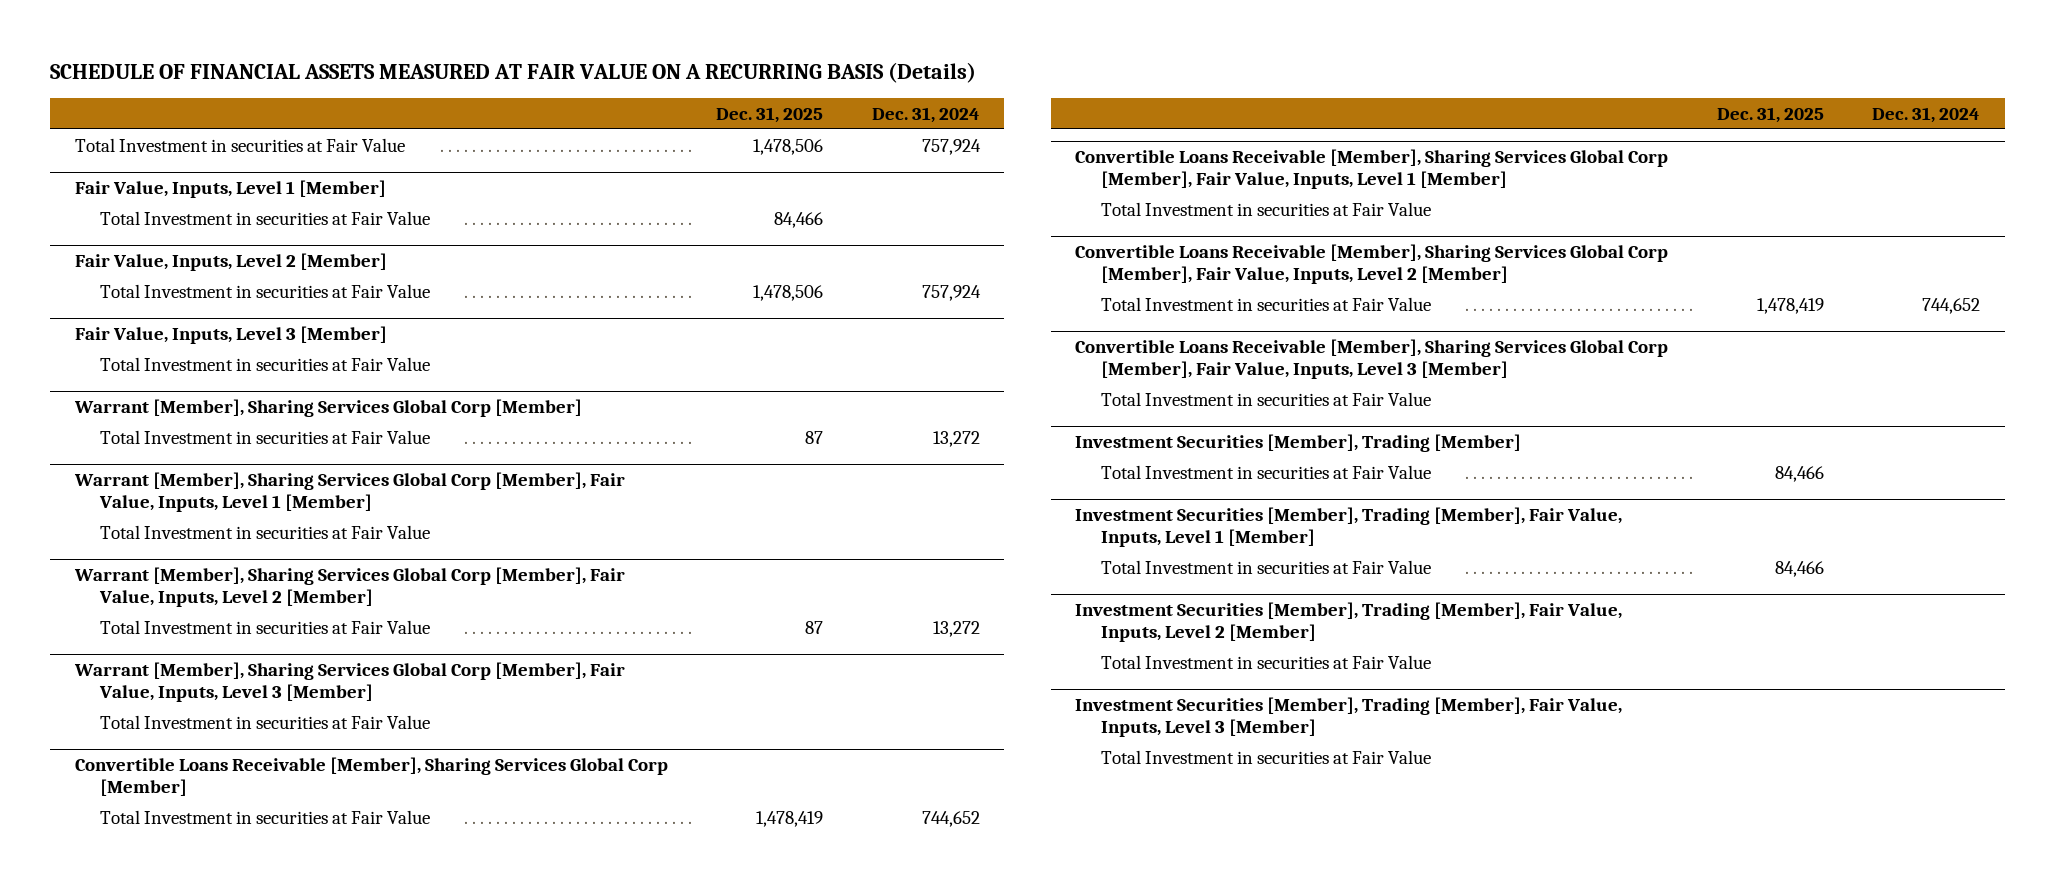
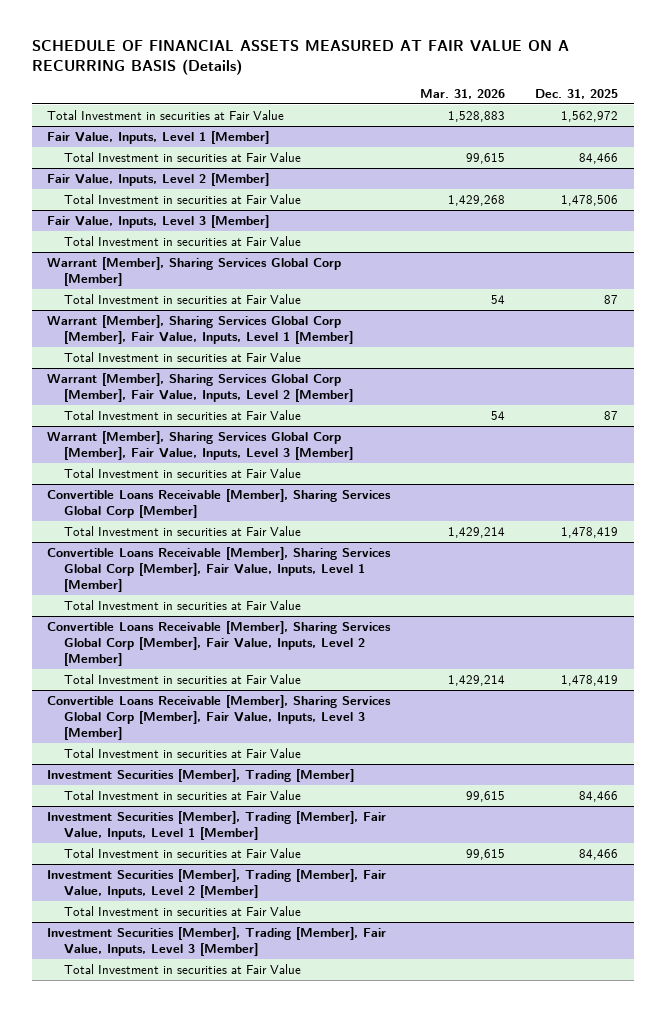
- | Dec. 31, 2025 | Dec. 31, 2024
+ | Mar. 31, 2026 | Dec. 31, 2025
- Total Investment in securities at Fair Value | 1,478,506 | 757,924
+ Total Investment in securities at Fair Value | 1,528,883 | 1,562,972

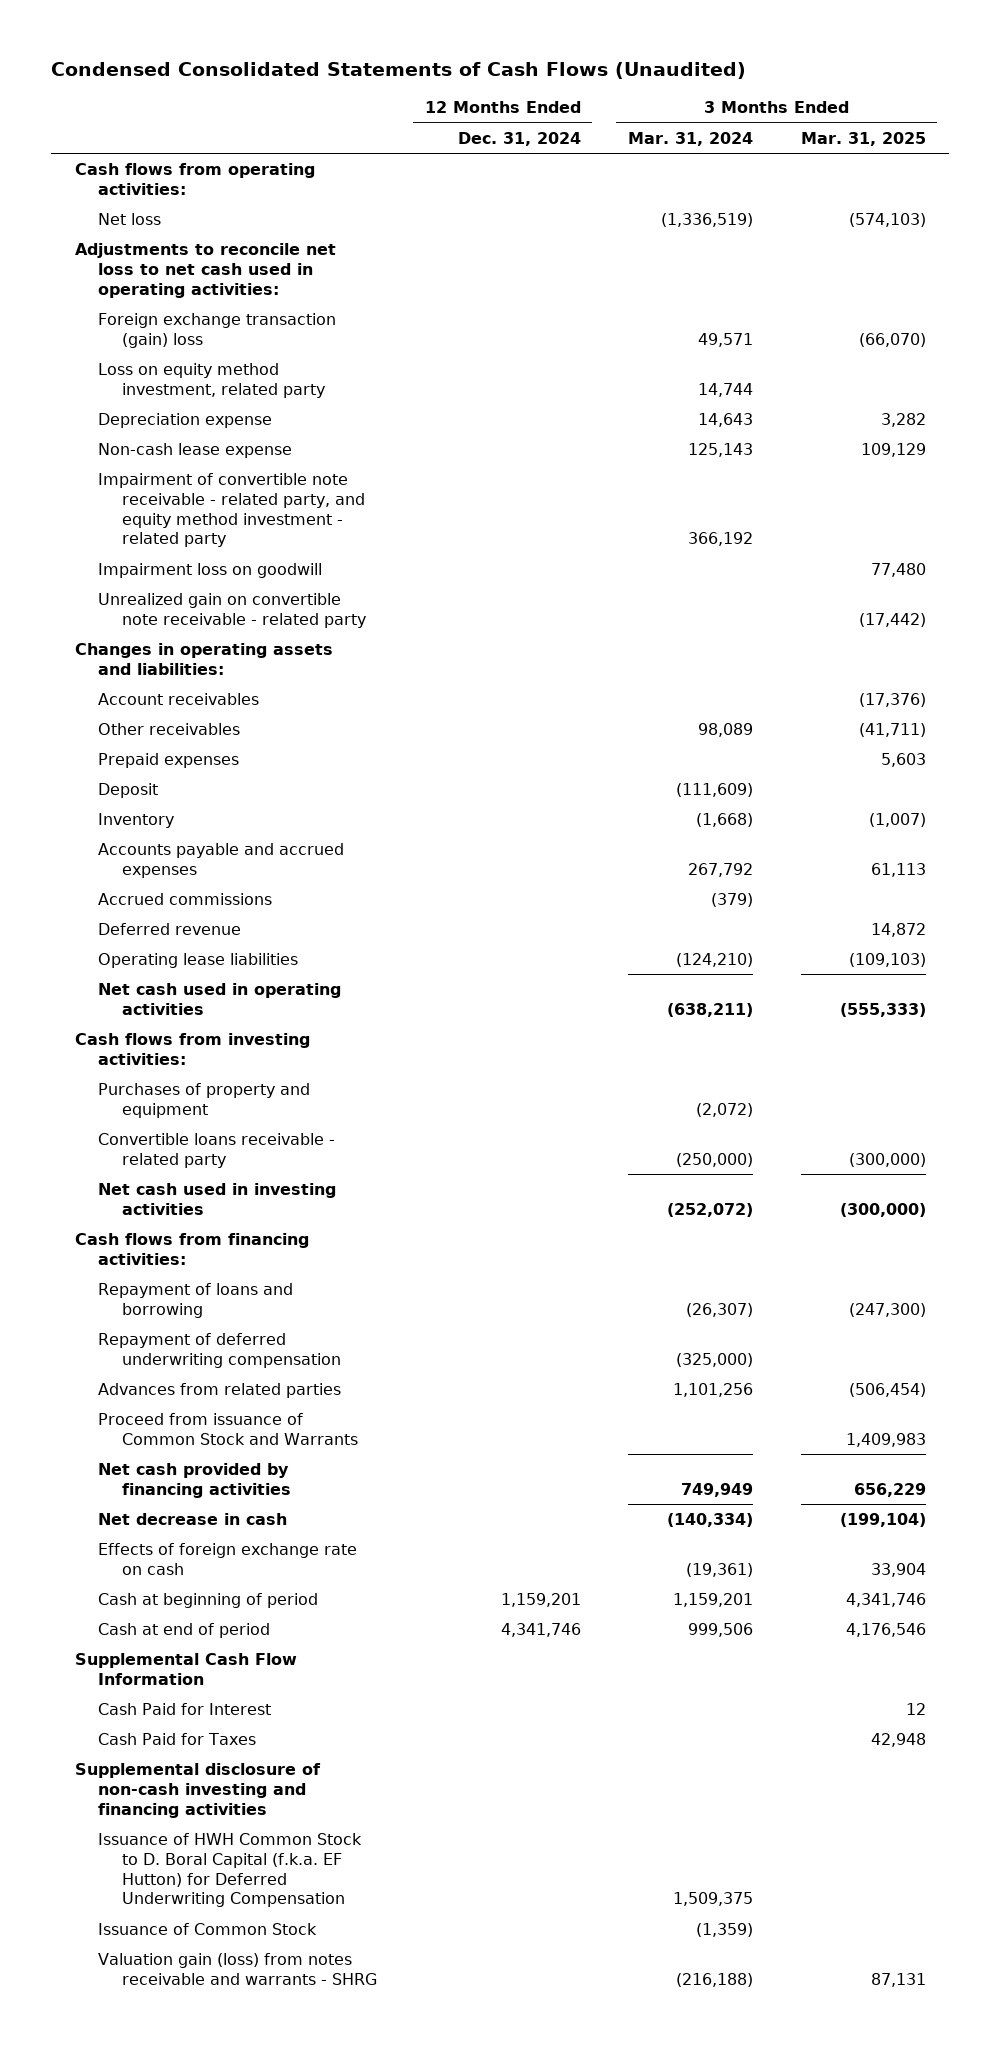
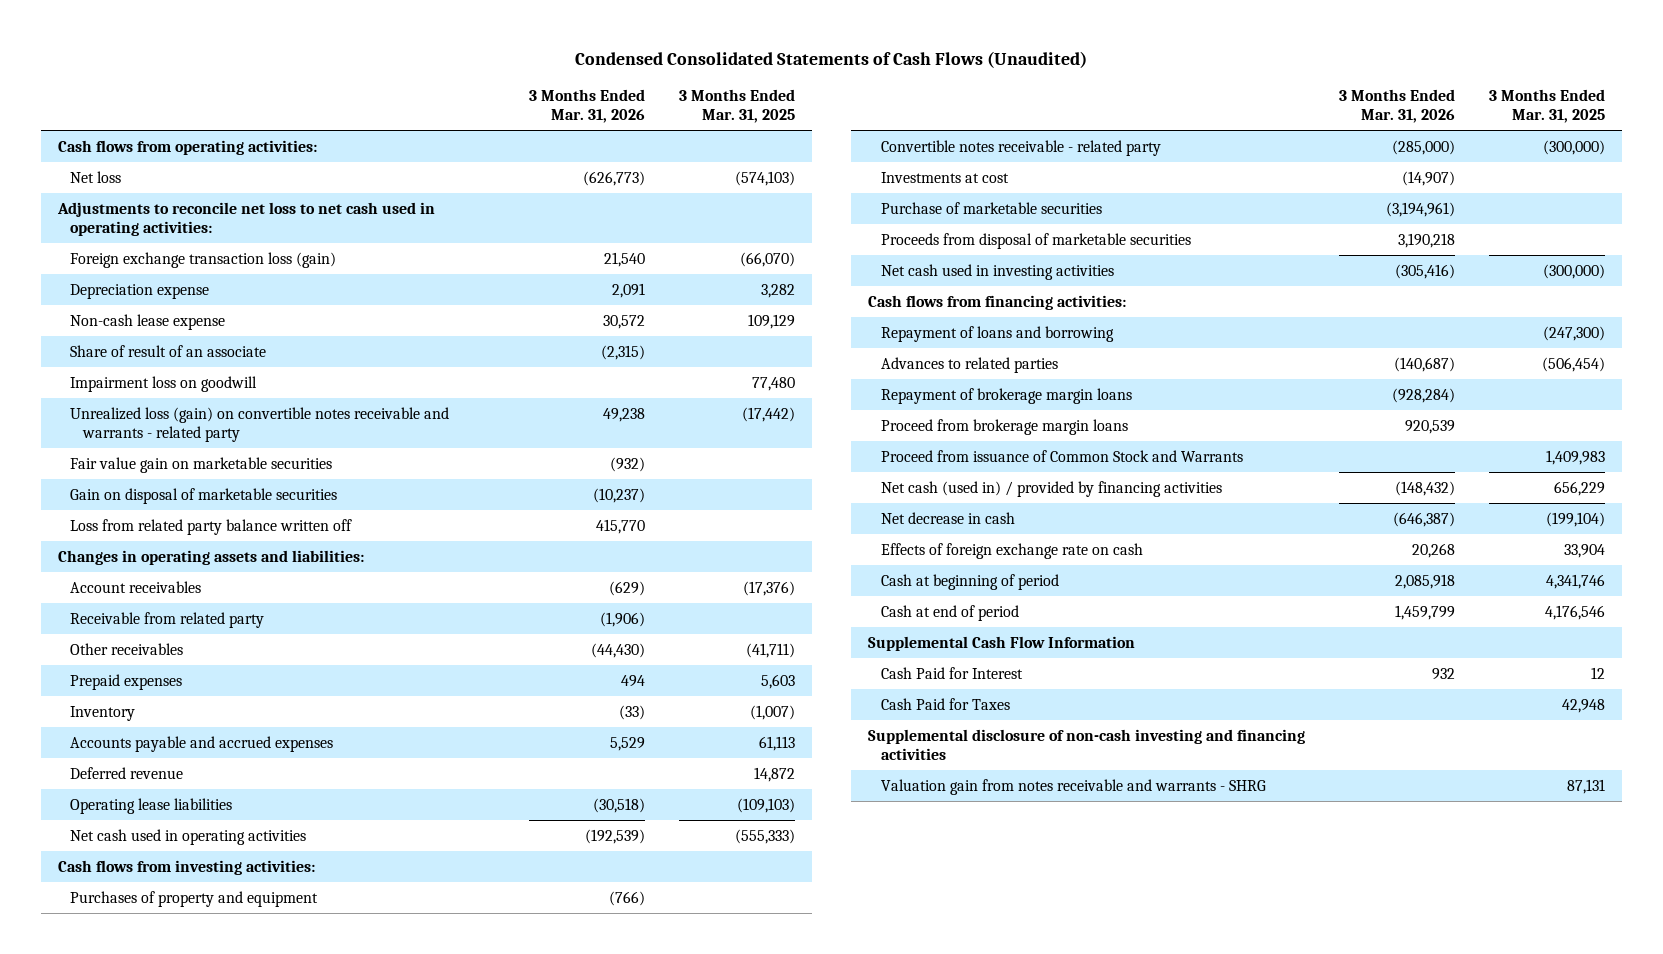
- | 12 Months Ended Dec. 31, 2024 | 3 Months Ended Mar. 31, 2024 | 3 Months Ended Mar. 31, 2025
+ | 3 Months Ended Mar. 31, 2026 | 3 Months Ended Mar. 31, 2025
- Foreign exchange transaction (gain) loss | | 49,571 | (66,070)
- Loss on equity method investment, related party | | 14,744 |
+ Foreign exchange transaction loss (gain) | 21,540 | (66,070)
- Impairment of convertible note receivable - related party, and equity method investment - related party | | 366,192 |
+ Share of result of an associate | (2,315) |
- Unrealized gain on convertible note receivable - related party | | | (17,442)
+ Unrealized loss (gain) on convertible notes receivable and warrants - related party | 49,238 | (17,442)
+ Fair value gain on marketable securities | (932) |
+ Gain on disposal of marketable securities | (10,237) |
+ Loss from related party balance written off | 415,770 |
+ Receivable from related party | (1,906) |
- Deposit | | (111,609) |
- Accrued commissions | | (379) |
- Convertible loans receivable - related party | | (250,000) | (300,000)
+ Convertible notes receivable - related party | (285,000) | (300,000)
+ Investments at cost | (14,907) |
+ Purchase of marketable securities | (3,194,961) |
+ Proceeds from disposal of marketable securities | 3,190,218 |
- Repayment of deferred underwriting compensation | | (325,000) |
- Advances from related parties | | 1,101,256 | (506,454)
+ Advances to related parties | (140,687) | (506,454)
+ Repayment of brokerage margin loans | (928,284) |
+ Proceed from brokerage margin loans | 920,539 |
- Net cash provided by financing activities | | 749,949 | 656,229
+ Net cash (used in) / provided by financing activities | (148,432) | 656,229
- Issuance of HWH Common Stock to D. Boral Capital (f.k.a. EF Hutton) for Deferred Underwriting Compensation | | 1,509,375 |
- Issuance of Common Stock | | (1,359) |
- Valuation gain (loss) from notes receivable and warrants - SHRG | | (216,188) | 87,131
+ Valuation gain from notes receivable and warrants - SHRG | | 87,131

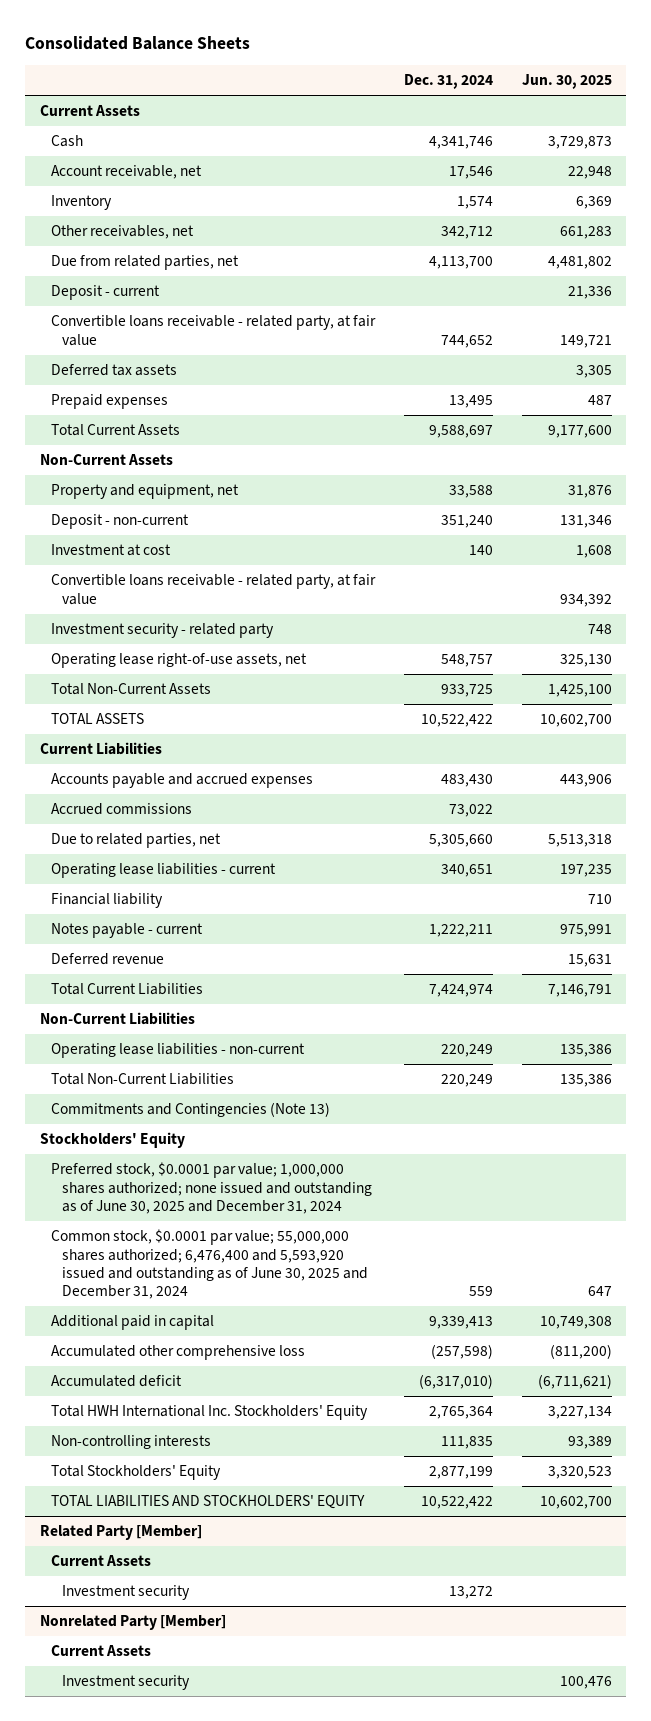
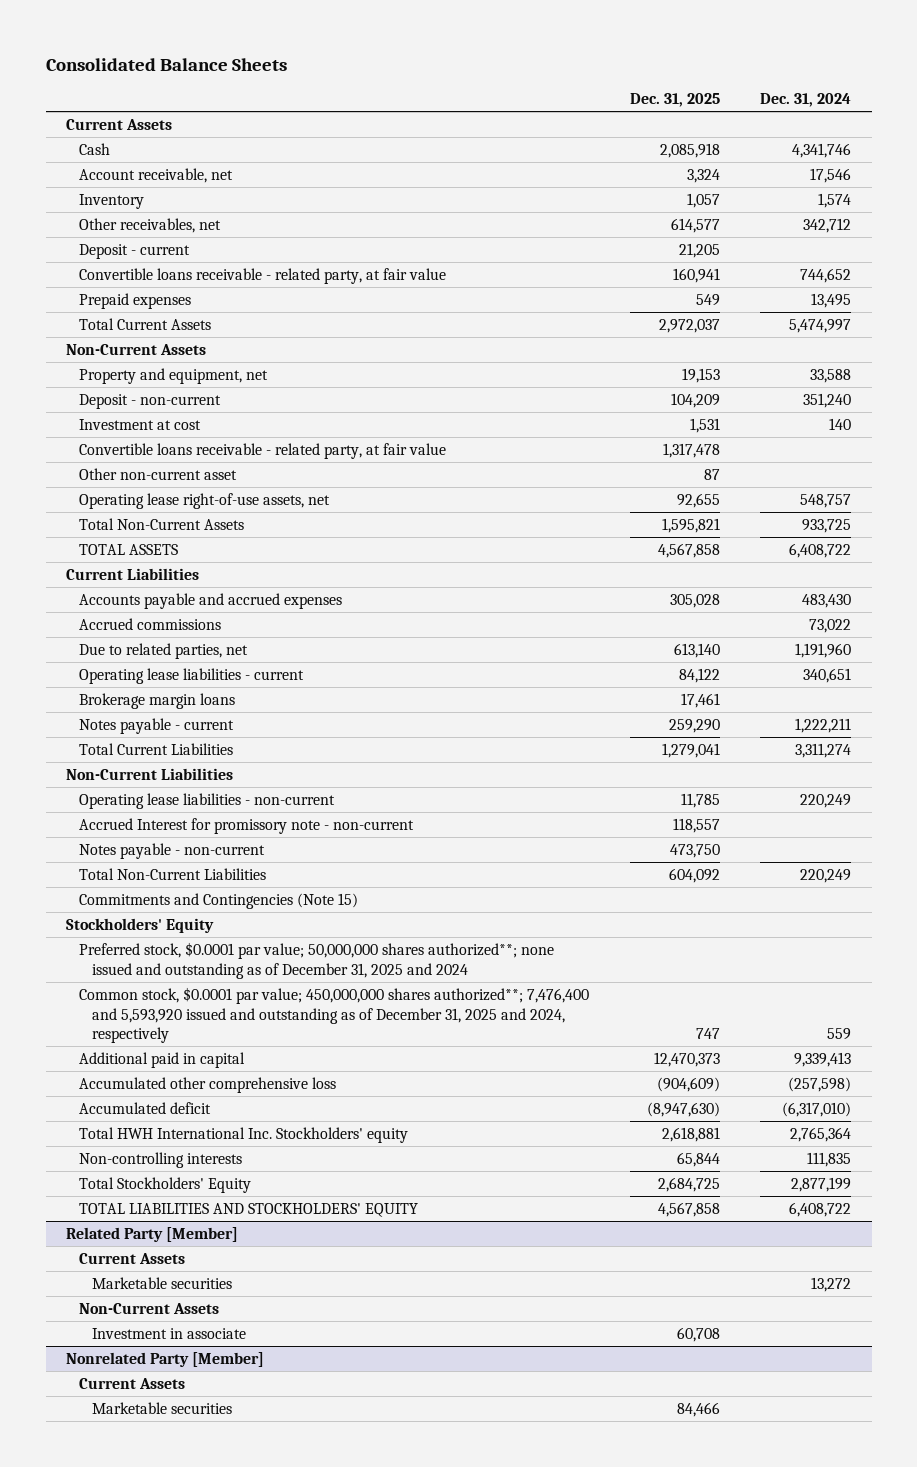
- | Dec. 31, 2024 | Jun. 30, 2025
+ | Dec. 31, 2025 | Dec. 31, 2024
- Due from related parties, net | 4,113,700 | 4,481,802
- Deferred tax assets | | 3,305
- Total Current Assets | 9,588,697 | 9,177,600
+ Total Current Assets | 2,972,037 | 5,474,997
- Investment security - related party | | 748
+ Other non-current asset | 87 |
- TOTAL ASSETS | 10,522,422 | 10,602,700
+ TOTAL ASSETS | 4,567,858 | 6,408,722
- Due to related parties, net | 5,305,660 | 5,513,318
+ Due to related parties, net | 613,140 | 1,191,960
- Financial liability | | 710
+ Brokerage margin loans | 17,461 |
- Deferred revenue | | 15,631
- Total Current Liabilities | 7,424,974 | 7,146,791
+ Total Current Liabilities | 1,279,041 | 3,311,274
+ Accrued Interest for promissory note - non-current | 118,557 |
+ Notes payable - non-current | 473,750 |
- Commitments and Contingencies (Note 13)
+ Commitments and Contingencies (Note 15)
- Preferred stock, $0.0001 par value; 1,000,000 shares authorized; none issued and outstanding as of June 30, 2025 and December 31, 2024
- Common stock, $0.0001 par value; 55,000,000 shares authorized; 6,476,400 and 5,593,920 issued and outstanding as of June 30, 2025 and December 31, 2024 | 559 | 647
+ Preferred stock, $0.0001 par value; 50,000,000 shares authorized**; none issued and outstanding as of December 31, 2025 and 2024
+ Common stock, $0.0001 par value; 450,000,000 shares authorized**; 7,476,400 and 5,593,920 issued and outstanding as of December 31, 2025 and 2024, respectively | 747 | 559
- Total HWH International Inc. Stockholders' Equity | 2,765,364 | 3,227,134
+ Total HWH International Inc. Stockholders' equity | 2,618,881 | 2,765,364
- TOTAL LIABILITIES AND STOCKHOLDERS' EQUITY | 10,522,422 | 10,602,700
+ TOTAL LIABILITIES AND STOCKHOLDERS' EQUITY | 4,567,858 | 6,408,722
@ Related Party [Member]
- Investment security | 13,272 |
+ Marketable securities | | 13,272
+ Non-Current Assets
+ Investment in associate | 60,708 |
@ Nonrelated Party [Member]
- Investment security | | 100,476
+ Marketable securities | 84,466 |

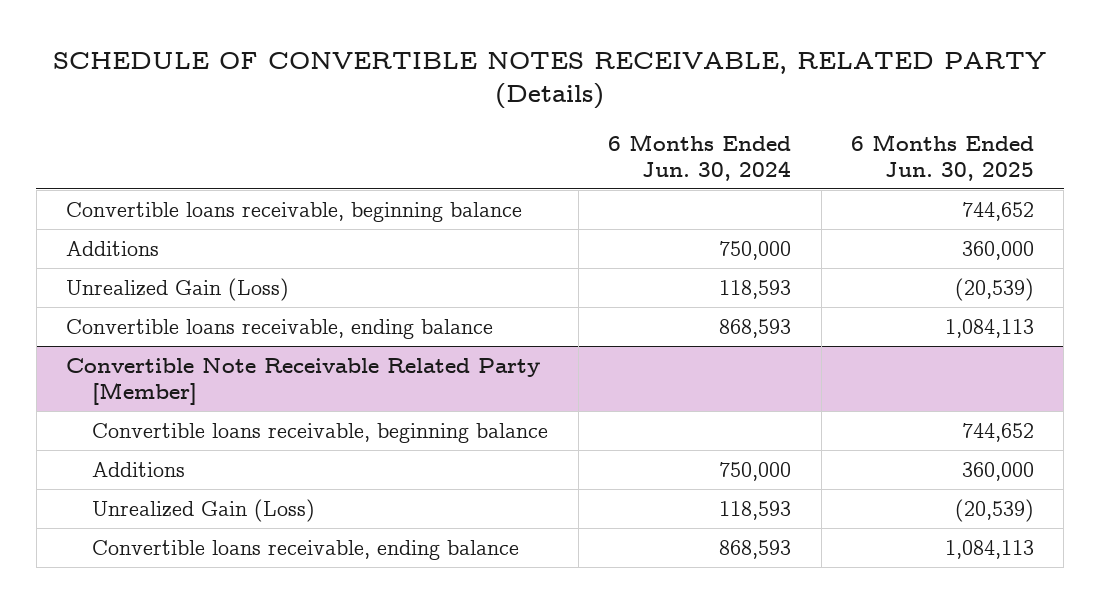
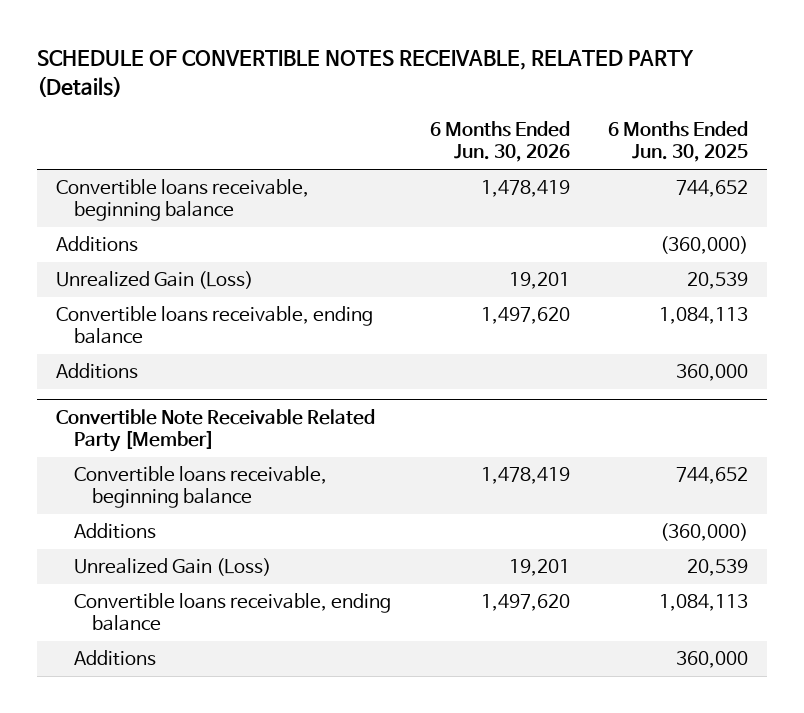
- | 6 Months Ended Jun. 30, 2024 | 6 Months Ended Jun. 30, 2025
+ | 6 Months Ended Jun. 30, 2026 | 6 Months Ended Jun. 30, 2025
- Unrealized Gain (Loss) | 118,593 | (20,539)
+ Additions | | (360,000)
+ Unrealized Gain (Loss) | 19,201 | 20,539
moved down: Additions | | 360,000
@ Convertible Note Receivable Related Party [Member]
- Unrealized Gain (Loss) | 118,593 | (20,539)
+ Additions | | (360,000)
+ Unrealized Gain (Loss) | 19,201 | 20,539
moved down: Additions | | 360,000

